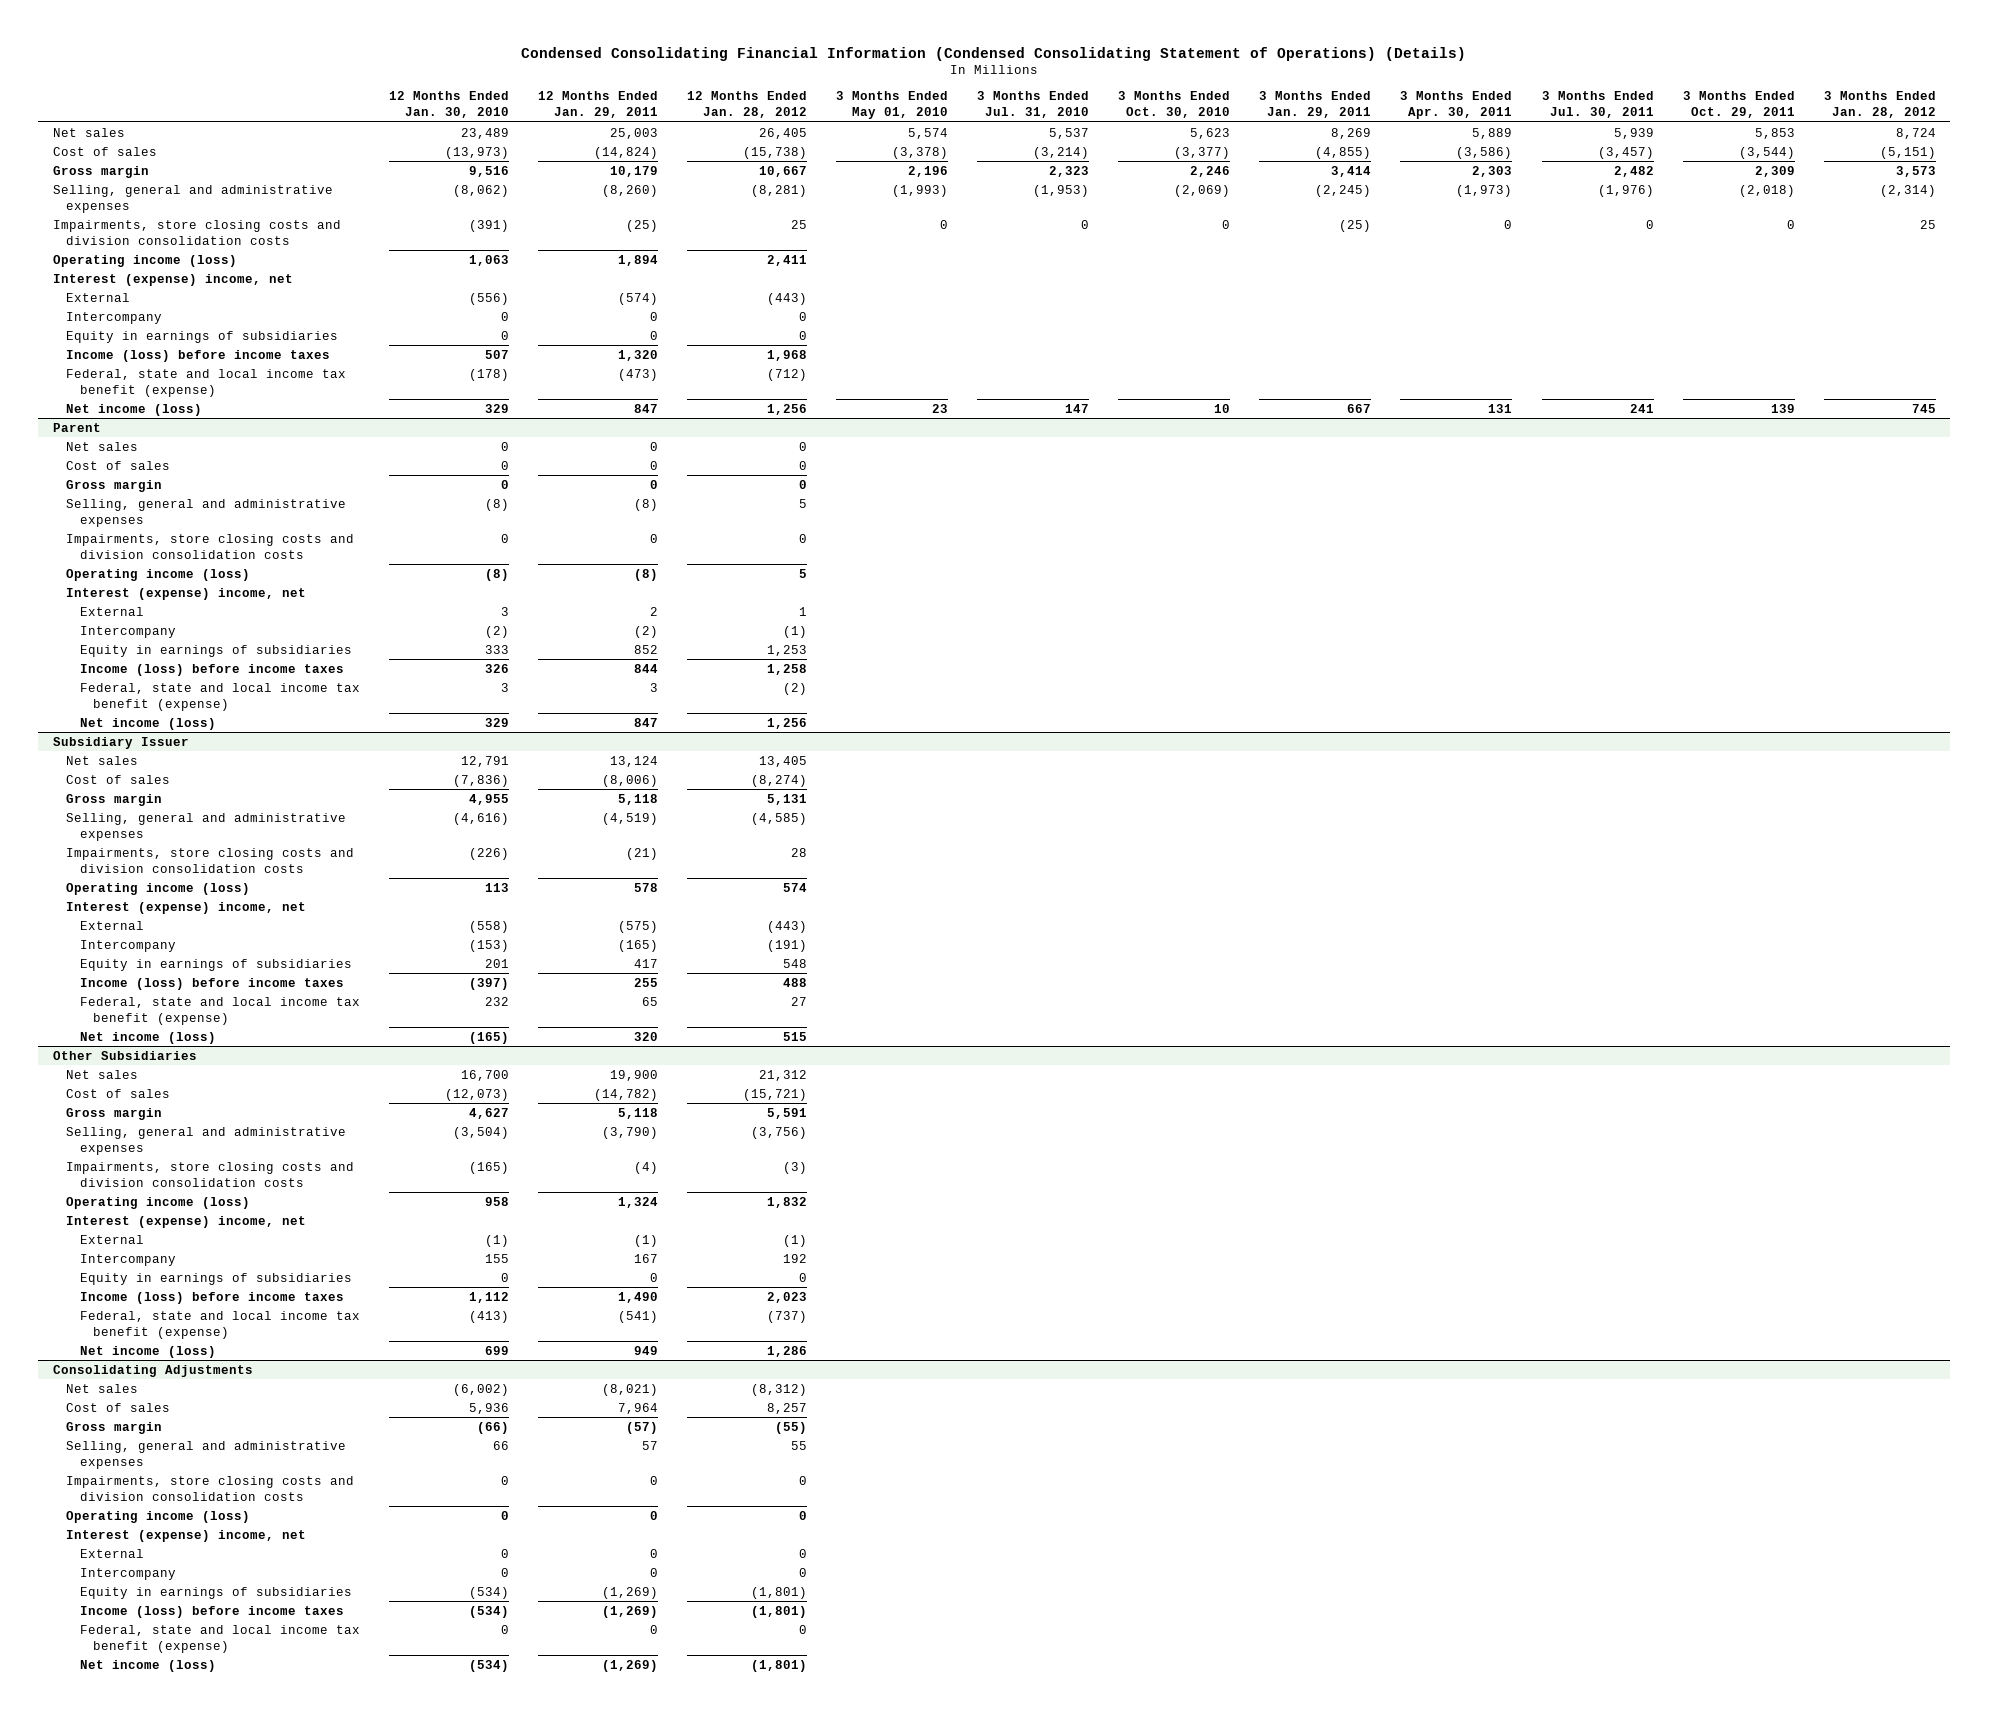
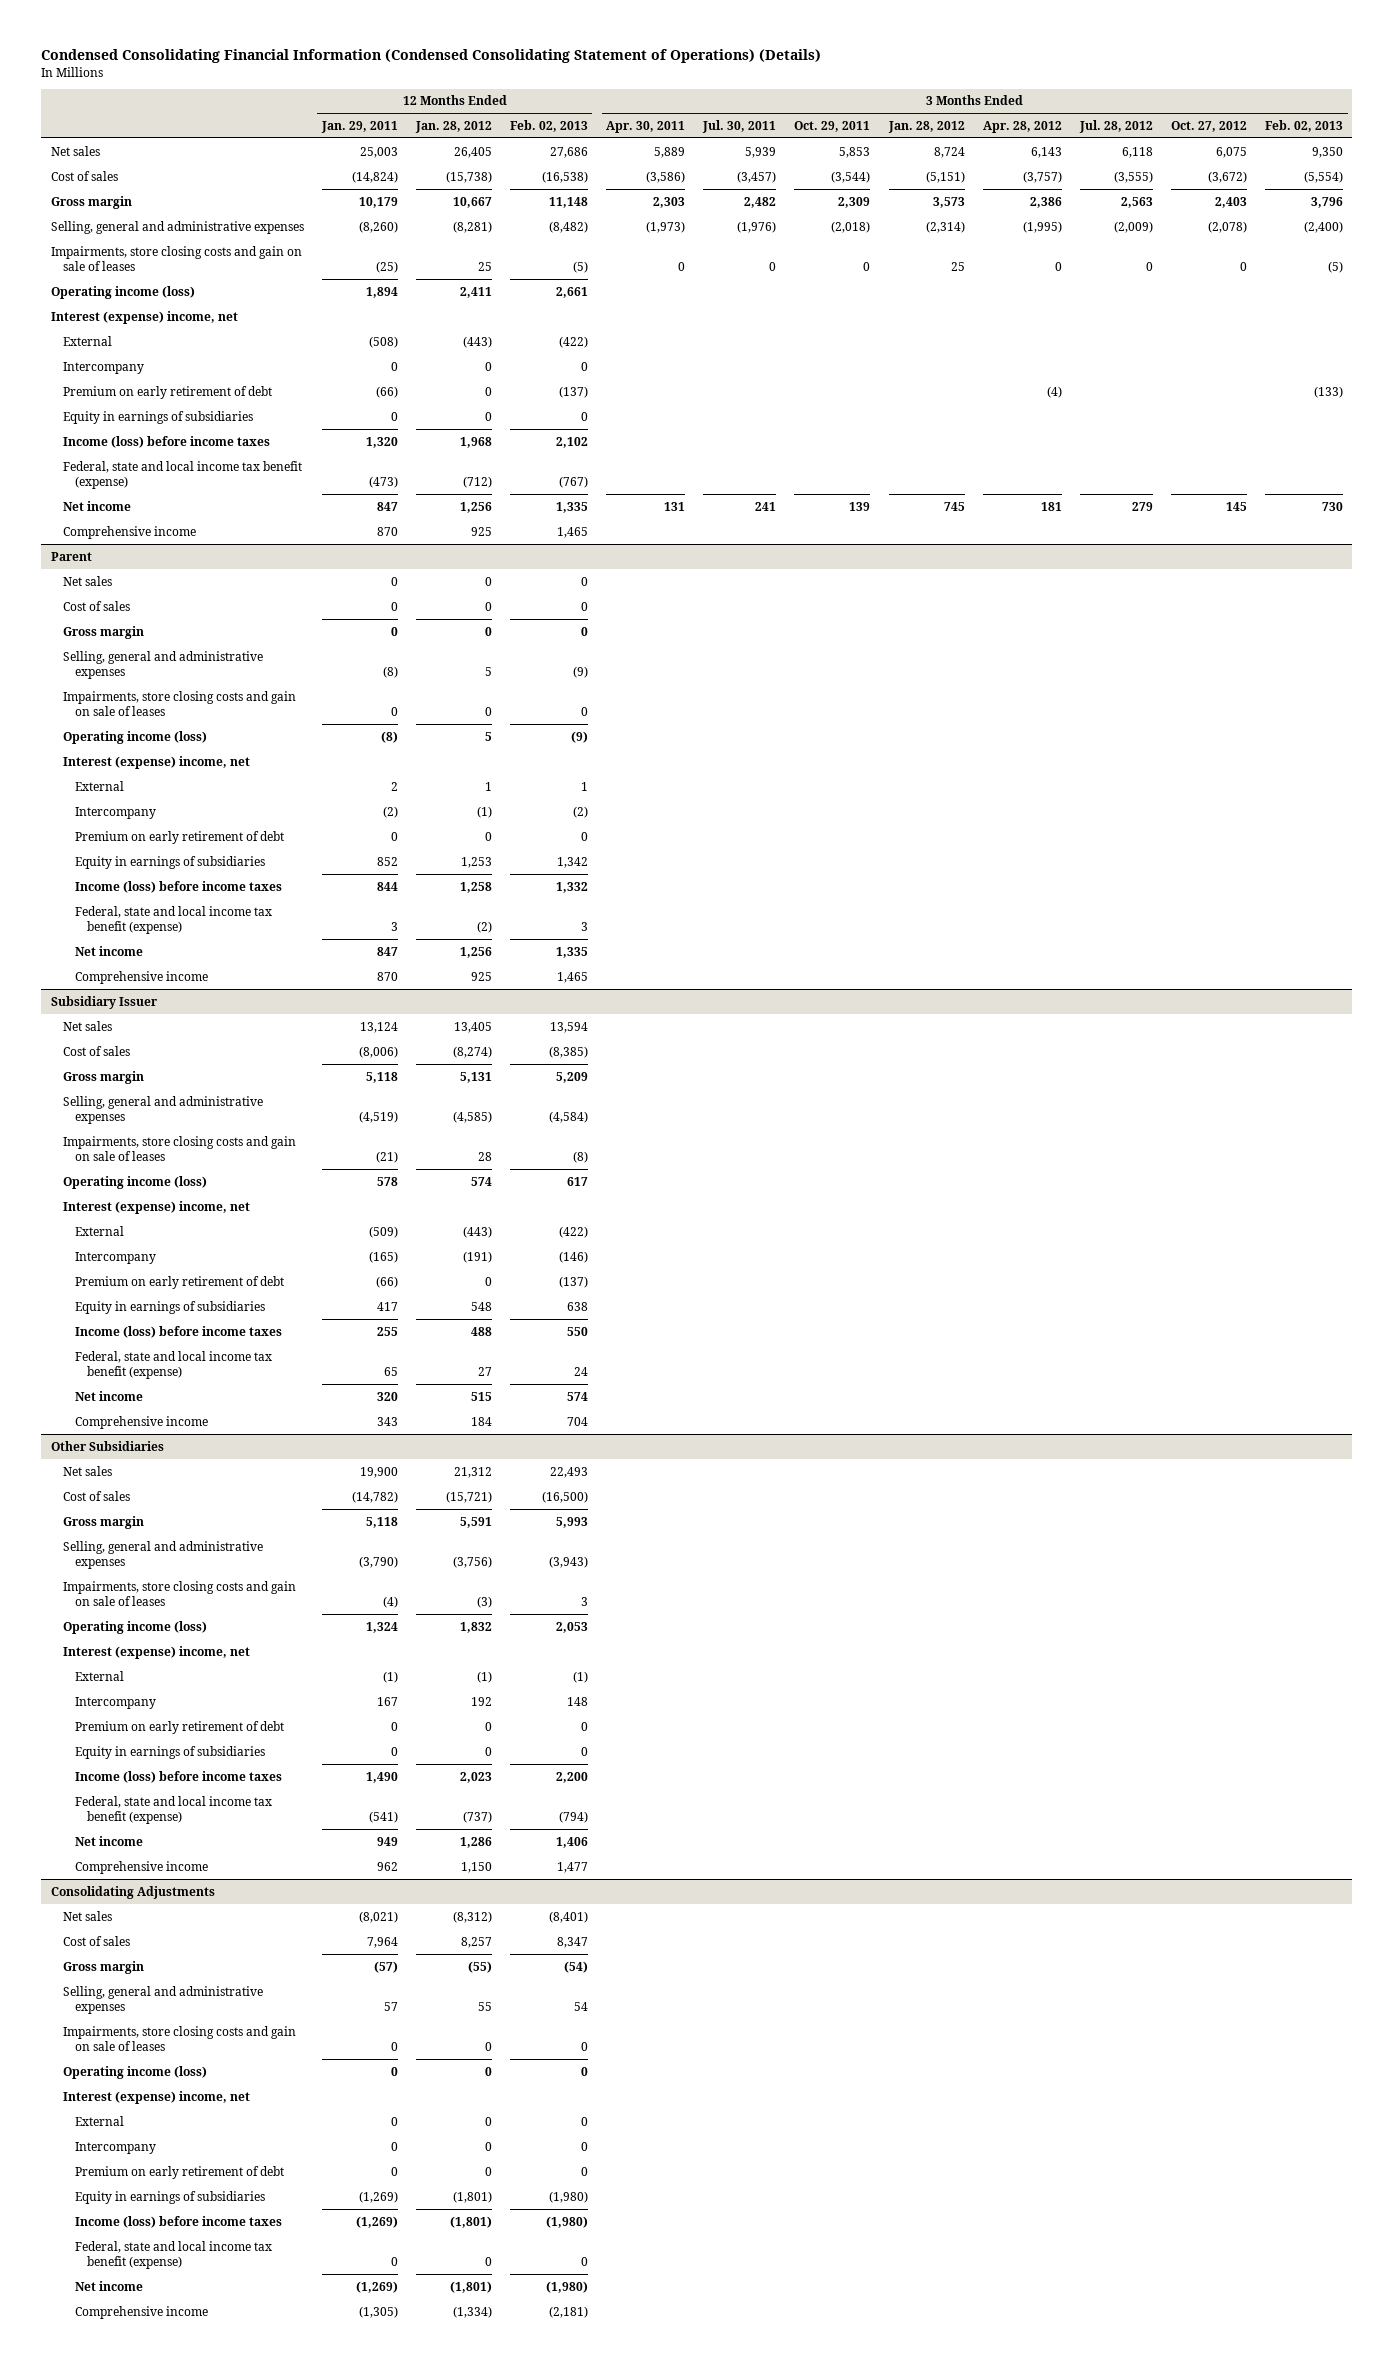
- | 12 Months Ended Jan. 30, 2010 | 12 Months Ended Jan. 29, 2011 | 12 Months Ended Jan. 28, 2012 | 3 Months Ended May 01, 2010 | 3 Months Ended Jul. 31, 2010 | 3 Months Ended Oct. 30, 2010 | 3 Months Ended Jan. 29, 2011 | 3 Months Ended Apr. 30, 2011 | 3 Months Ended Jul. 30, 2011 | 3 Months Ended Oct. 29, 2011 | 3 Months Ended Jan. 28, 2012
+ | 12 Months Ended Jan. 29, 2011 | 12 Months Ended Jan. 28, 2012 | 12 Months Ended Feb. 02, 2013 | 3 Months Ended Apr. 30, 2011 | 3 Months Ended Jul. 30, 2011 | 3 Months Ended Oct. 29, 2011 | 3 Months Ended Jan. 28, 2012 | 3 Months Ended Apr. 28, 2012 | 3 Months Ended Jul. 28, 2012 | 3 Months Ended Oct. 27, 2012 | 3 Months Ended Feb. 02, 2013
- Impairments, store closing costs and division consolidation costs | (391) | (25) | 25 | 0 | 0 | 0 | (25) | 0 | 0 | 0 | 25
+ Impairments, store closing costs and gain on sale of leases | (25) | 25 | (5) | 0 | 0 | 0 | 25 | 0 | 0 | 0 | (5)
- External | (556) | (574) | (443) | | | | | | | |
+ External | (508) | (443) | (422) | | | | | | | |
+ Premium on early retirement of debt | (66) | 0 | (137) | | | | | (4) | | | (133)
- Net income (loss) | 329 | 847 | 1,256 | 23 | 147 | 10 | 667 | 131 | 241 | 139 | 745
+ Net income | 847 | 1,256 | 1,335 | 131 | 241 | 139 | 745 | 181 | 279 | 145 | 730
+ Comprehensive income | 870 | 925 | 1,465 | | | | | | | |
@ Parent
- Impairments, store closing costs and division consolidation costs | 0 | 0 | 0 | | | | | | | |
+ Impairments, store closing costs and gain on sale of leases | 0 | 0 | 0 | | | | | | | |
+ Premium on early retirement of debt | 0 | 0 | 0 | | | | | | | |
- Net income (loss) | 329 | 847 | 1,256 | | | | | | | |
+ Net income | 847 | 1,256 | 1,335 | | | | | | | |
+ Comprehensive income | 870 | 925 | 1,465 | | | | | | | |
@ Subsidiary Issuer
- Impairments, store closing costs and division consolidation costs | (226) | (21) | 28 | | | | | | | |
+ Impairments, store closing costs and gain on sale of leases | (21) | 28 | (8) | | | | | | | |
- External | (558) | (575) | (443) | | | | | | | |
+ External | (509) | (443) | (422) | | | | | | | |
+ Premium on early retirement of debt | (66) | 0 | (137) | | | | | | | |
- Net income (loss) | (165) | 320 | 515 | | | | | | | |
+ Net income | 320 | 515 | 574 | | | | | | | |
+ Comprehensive income | 343 | 184 | 704 | | | | | | | |
@ Other Subsidiaries
- Impairments, store closing costs and division consolidation costs | (165) | (4) | (3) | | | | | | | |
+ Impairments, store closing costs and gain on sale of leases | (4) | (3) | 3 | | | | | | | |
+ Premium on early retirement of debt | 0 | 0 | 0 | | | | | | | |
- Net income (loss) | 699 | 949 | 1,286 | | | | | | | |
+ Net income | 949 | 1,286 | 1,406 | | | | | | | |
+ Comprehensive income | 962 | 1,150 | 1,477 | | | | | | | |
@ Consolidating Adjustments
- Impairments, store closing costs and division consolidation costs | 0 | 0 | 0 | | | | | | | |
+ Impairments, store closing costs and gain on sale of leases | 0 | 0 | 0 | | | | | | | |
+ Premium on early retirement of debt | 0 | 0 | 0 | | | | | | | |
- Net income (loss) | (534) | (1,269) | (1,801) | | | | | | | |
+ Net income | (1,269) | (1,801) | (1,980) | | | | | | | |
+ Comprehensive income | (1,305) | (1,334) | (2,181) | | | | | | | |

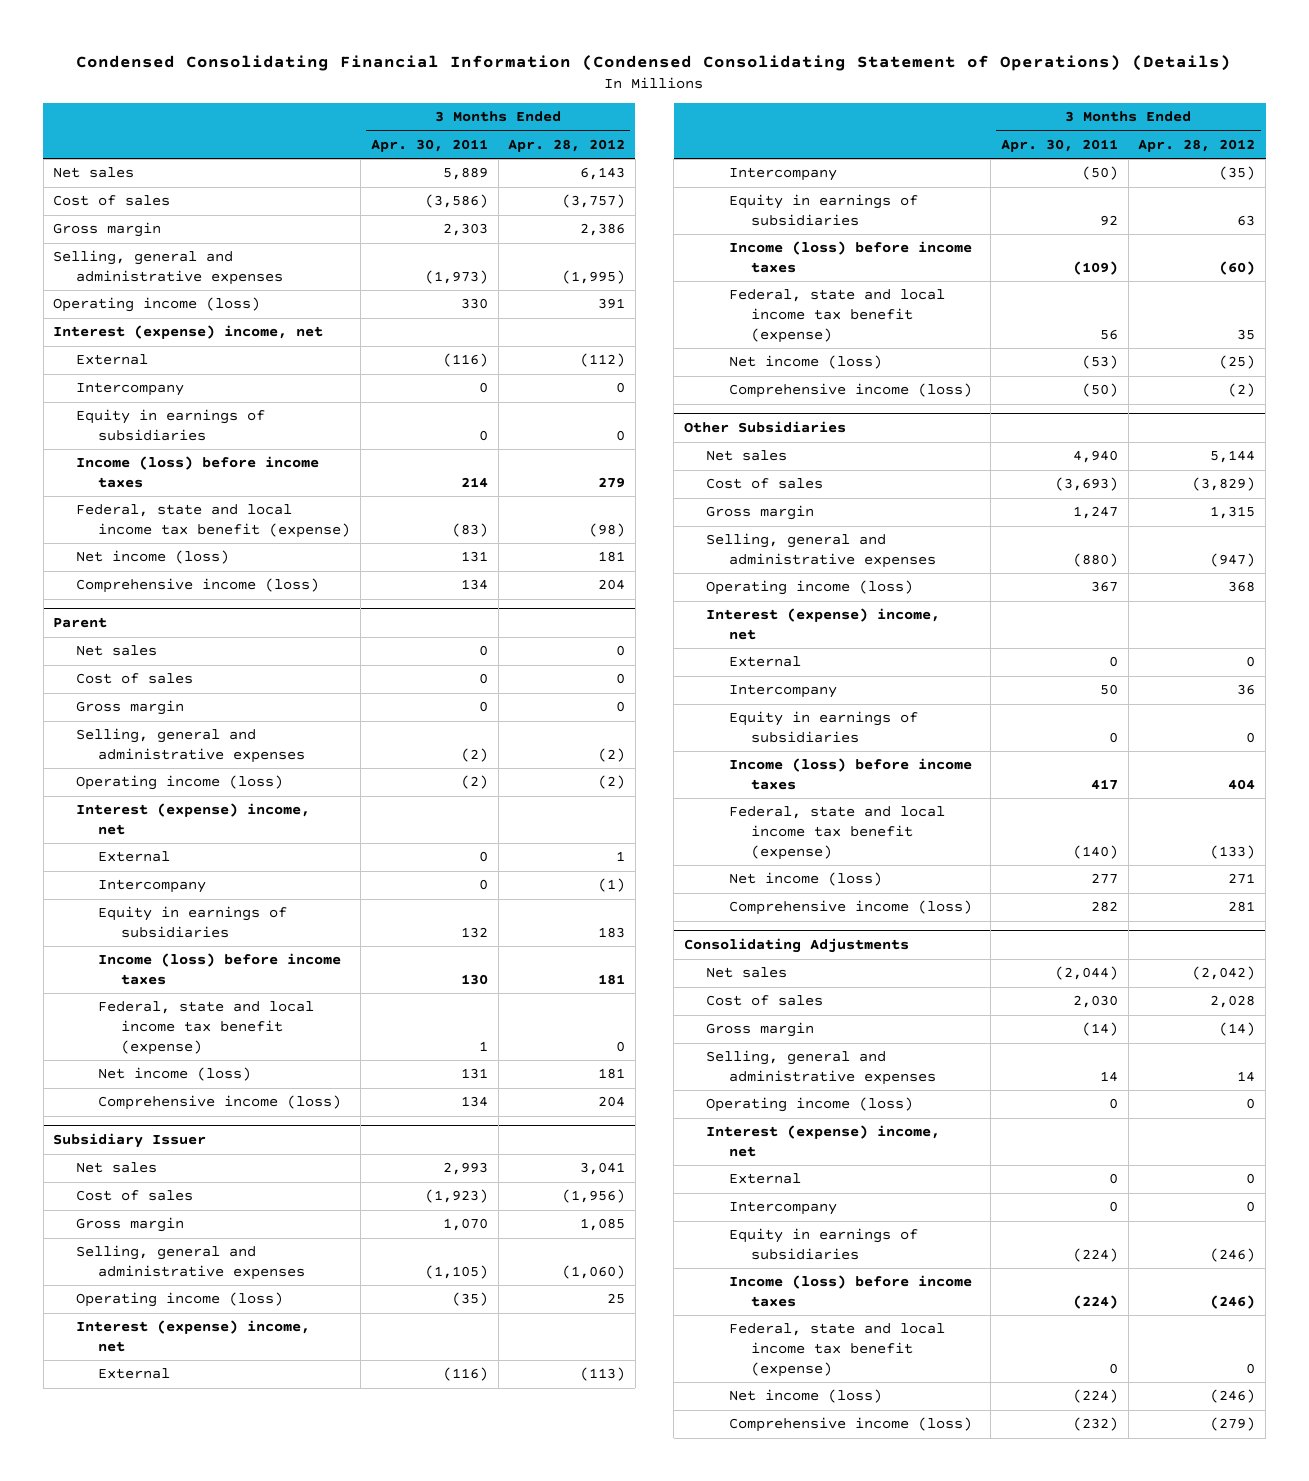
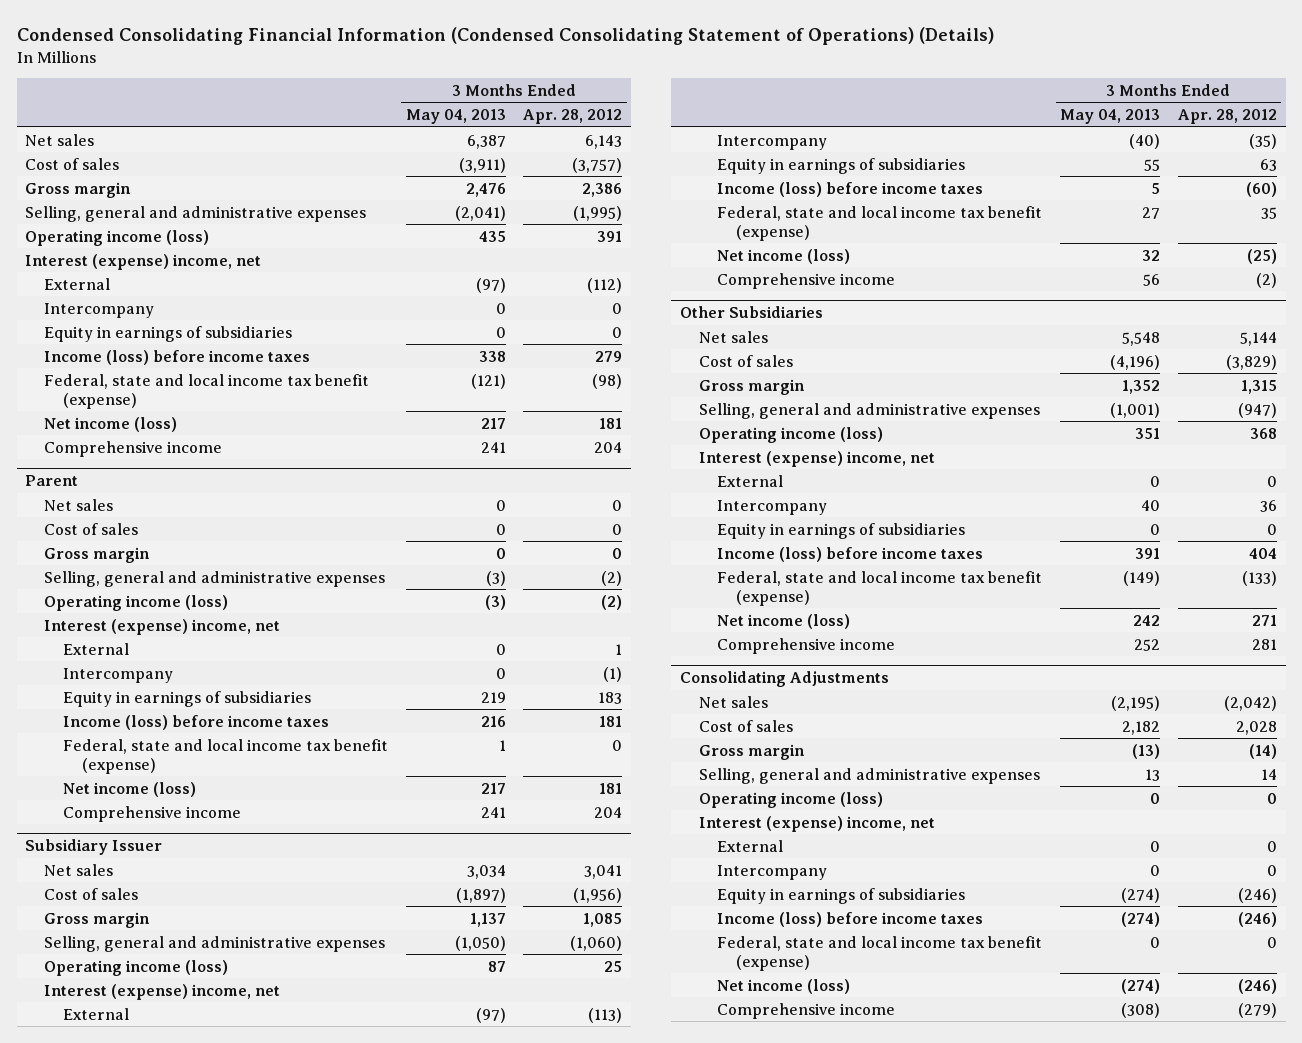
- | 3 Months Ended Apr. 30, 2011 | 3 Months Ended Apr. 28, 2012
+ | 3 Months Ended May 04, 2013 | 3 Months Ended Apr. 28, 2012
- Comprehensive income (loss) | 134 | 204
+ Comprehensive income | 241 | 204
@ Parent
- Comprehensive income (loss) | 134 | 204
+ Comprehensive income | 241 | 204
@ Subsidiary Issuer
- Comprehensive income (loss) | (50) | (2)
+ Comprehensive income | 56 | (2)
@ Other Subsidiaries
- Comprehensive income (loss) | 282 | 281
+ Comprehensive income | 252 | 281
@ Consolidating Adjustments
- Comprehensive income (loss) | (232) | (279)
+ Comprehensive income | (308) | (279)

